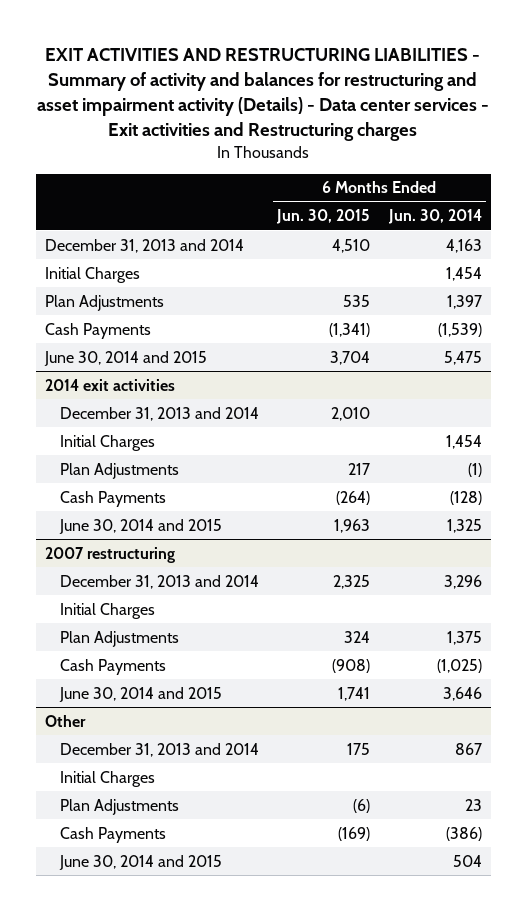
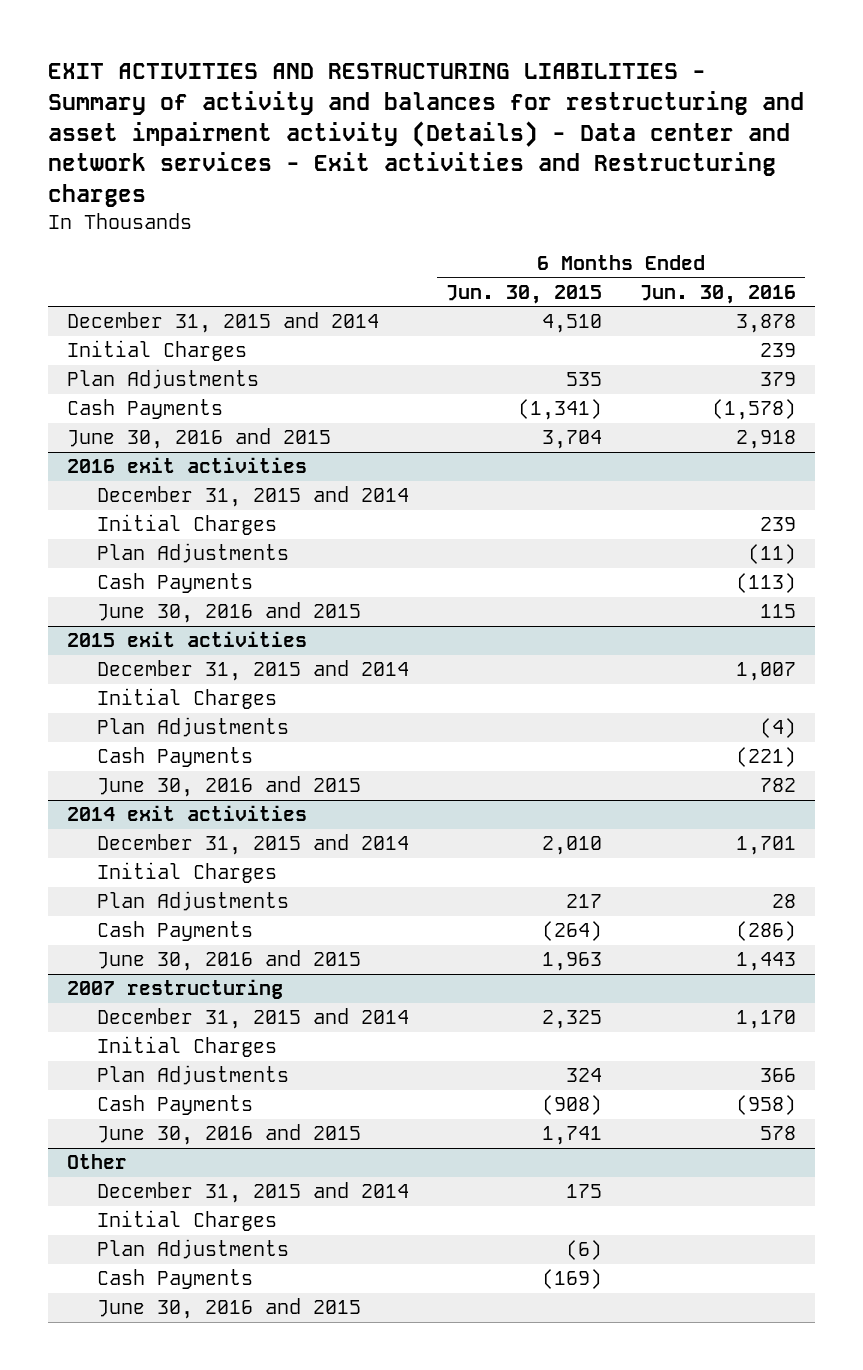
- EXIT ACTIVITIES AND RESTRUCTURING LIABILITIES - Summary of activity and balances for restructuring and asset impairment activity (Details) - Data center services - Exit activities and Restructuring charges
+ EXIT ACTIVITIES AND RESTRUCTURING LIABILITIES - Summary of activity and balances for restructuring and asset impairment activity (Details) - Data center and network services - Exit activities and Restructuring charges
- | 6 Months Ended Jun. 30, 2015 | 6 Months Ended Jun. 30, 2014
+ | 6 Months Ended Jun. 30, 2015 | 6 Months Ended Jun. 30, 2016
- December 31, 2013 and 2014 | 4,510 | 4,163
+ December 31, 2015 and 2014 | 4,510 | 3,878
- June 30, 2014 and 2015 | 3,704 | 5,475
+ June 30, 2016 and 2015 | 3,704 | 2,918
+ 2016 exit activities
+ December 31, 2015 and 2014
+ Initial Charges | | 239
+ Plan Adjustments | | (11)
+ Cash Payments | | (113)
+ June 30, 2016 and 2015 | | 115
+ 2015 exit activities
+ December 31, 2015 and 2014 | | 1,007
+ Initial Charges
+ Plan Adjustments | | (4)
+ Cash Payments | | (221)
+ June 30, 2016 and 2015 | | 782
@ 2014 exit activities
- December 31, 2013 and 2014 | 2,010 |
+ December 31, 2015 and 2014 | 2,010 | 1,701
- June 30, 2014 and 2015 | 1,963 | 1,325
+ June 30, 2016 and 2015 | 1,963 | 1,443
@ 2007 restructuring
- December 31, 2013 and 2014 | 2,325 | 3,296
+ December 31, 2015 and 2014 | 2,325 | 1,170
- June 30, 2014 and 2015 | 1,741 | 3,646
+ June 30, 2016 and 2015 | 1,741 | 578
@ Other
- December 31, 2013 and 2014 | 175 | 867
+ December 31, 2015 and 2014 | 175 |
- June 30, 2014 and 2015 | | 504
+ June 30, 2016 and 2015

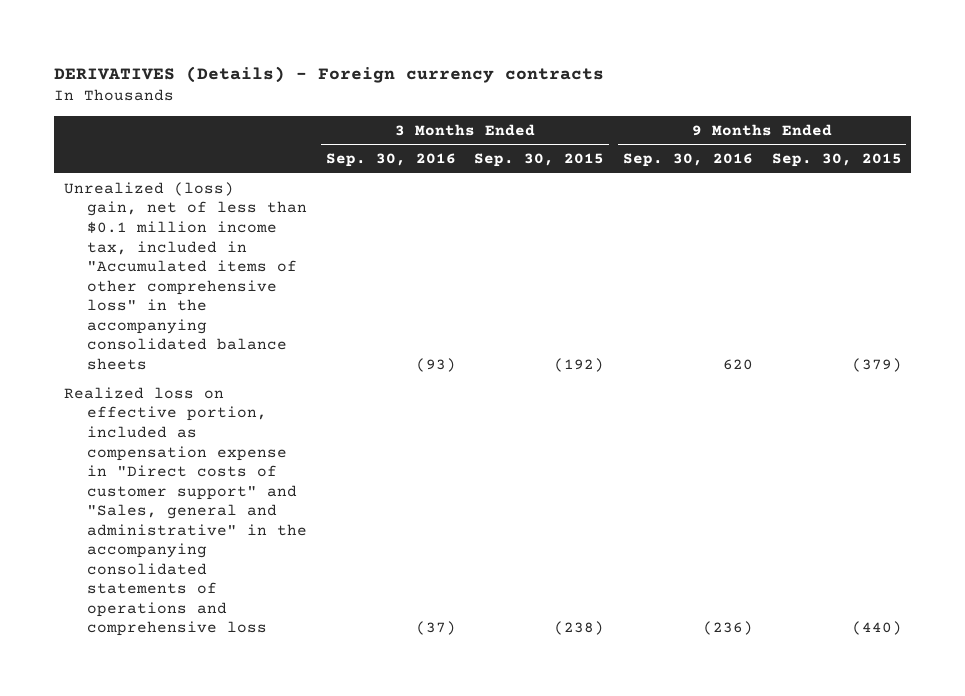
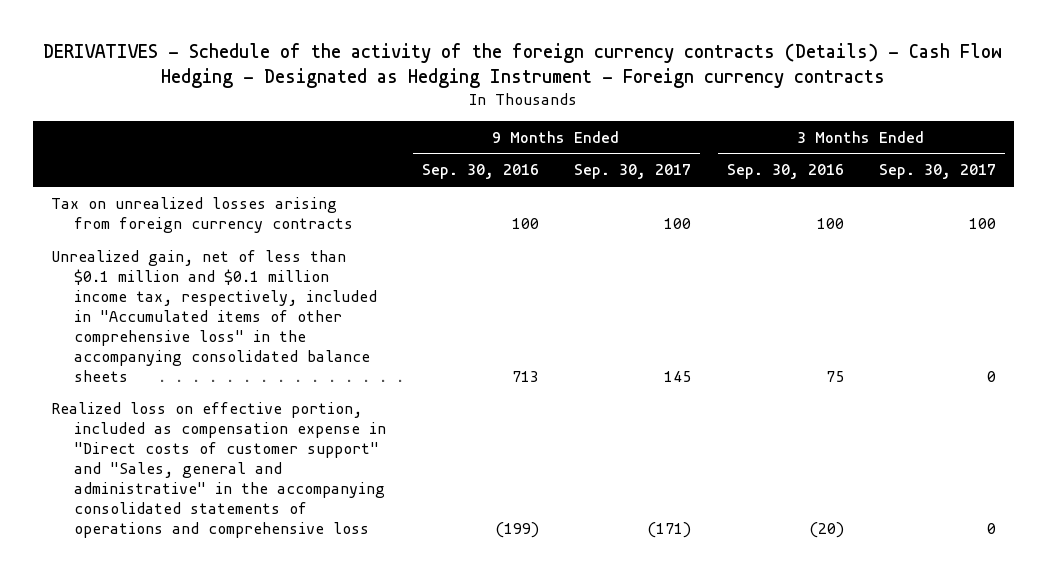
- DERIVATIVES (Details) - Foreign currency contracts
+ DERIVATIVES - Schedule of the activity of the foreign currency contracts (Details) - Cash Flow Hedging - Designated as Hedging Instrument - Foreign currency contracts
- | 3 Months Ended Sep. 30, 2016 | 3 Months Ended Sep. 30, 2015 | 9 Months Ended Sep. 30, 2016 | 9 Months Ended Sep. 30, 2015
+ | 9 Months Ended Sep. 30, 2016 | 9 Months Ended Sep. 30, 2017 | 3 Months Ended Sep. 30, 2016 | 3 Months Ended Sep. 30, 2017
- Unrealized (loss) gain, net of less than $0.1 million income tax, included in "Accumulated items of other comprehensive loss" in the accompanying consolidated balance sheets | (93) | (192) | 620 | (379)
- Realized loss on effective portion, included as compensation expense in "Direct costs of customer support" and "Sales, general and administrative" in the accompanying consolidated statements of operations and comprehensive loss | (37) | (238) | (236) | (440)
+ Tax on unrealized losses arising from foreign currency contracts | 100 | 100 | 100 | 100
+ Unrealized gain, net of less than $0.1 million and $0.1 million income tax, respectively, included in "Accumulated items of other comprehensive loss" in the accompanying consolidated balance sheets | 713 | 145 | 75 | 0
+ Realized loss on effective portion, included as compensation expense in "Direct costs of customer support" and "Sales, general and administrative" in the accompanying consolidated statements of operations and comprehensive loss | (199) | (171) | (20) | 0

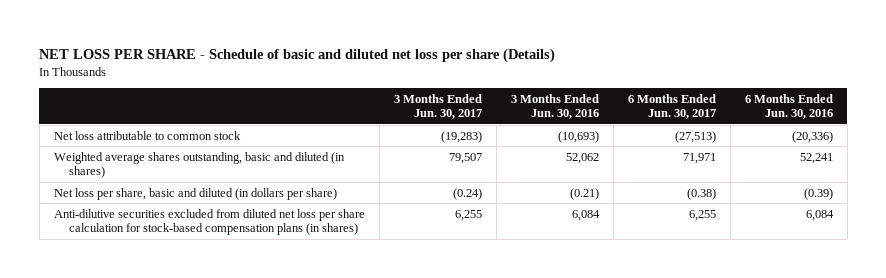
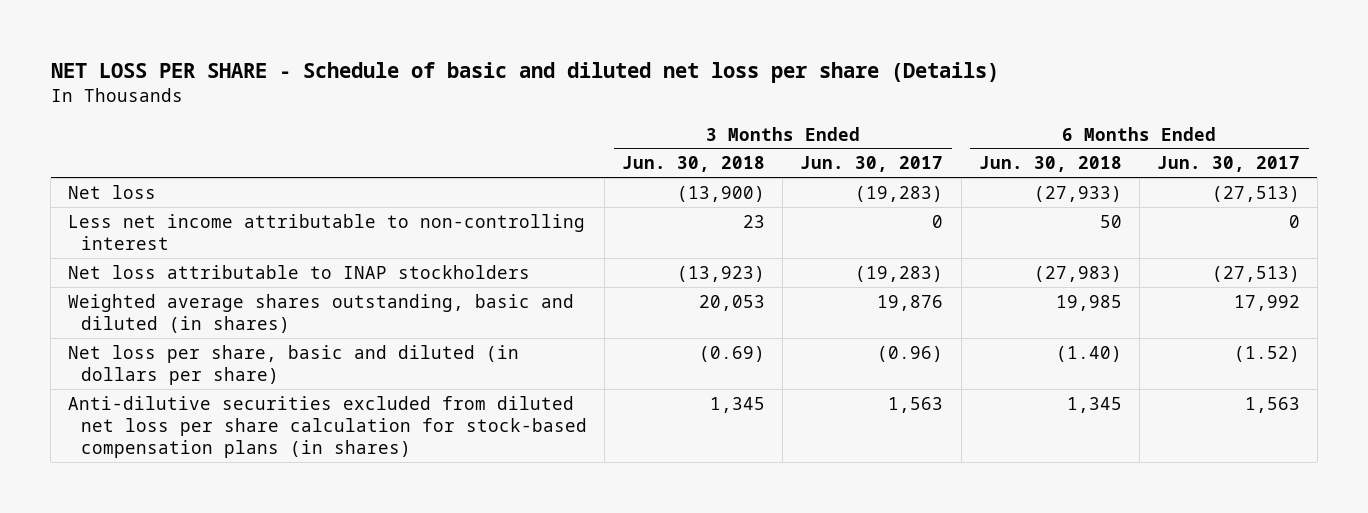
- | 3 Months Ended Jun. 30, 2017 | 3 Months Ended Jun. 30, 2016 | 6 Months Ended Jun. 30, 2017 | 6 Months Ended Jun. 30, 2016
+ | 3 Months Ended Jun. 30, 2018 | 3 Months Ended Jun. 30, 2017 | 6 Months Ended Jun. 30, 2018 | 6 Months Ended Jun. 30, 2017
- Net loss attributable to common stock | (19,283) | (10,693) | (27,513) | (20,336)
- Weighted average shares outstanding, basic and diluted (in shares) | 79,507 | 52,062 | 71,971 | 52,241
- Net loss per share, basic and diluted (in dollars per share) | (0.24) | (0.21) | (0.38) | (0.39)
- Anti-dilutive securities excluded from diluted net loss per share calculation for stock-based compensation plans (in shares) | 6,255 | 6,084 | 6,255 | 6,084
+ Net loss | (13,900) | (19,283) | (27,933) | (27,513)
+ Less net income attributable to non-controlling interest | 23 | 0 | 50 | 0
+ Net loss attributable to INAP stockholders | (13,923) | (19,283) | (27,983) | (27,513)
+ Weighted average shares outstanding, basic and diluted (in shares) | 20,053 | 19,876 | 19,985 | 17,992
+ Net loss per share, basic and diluted (in dollars per share) | (0.69) | (0.96) | (1.40) | (1.52)
+ Anti-dilutive securities excluded from diluted net loss per share calculation for stock-based compensation plans (in shares) | 1,345 | 1,563 | 1,345 | 1,563

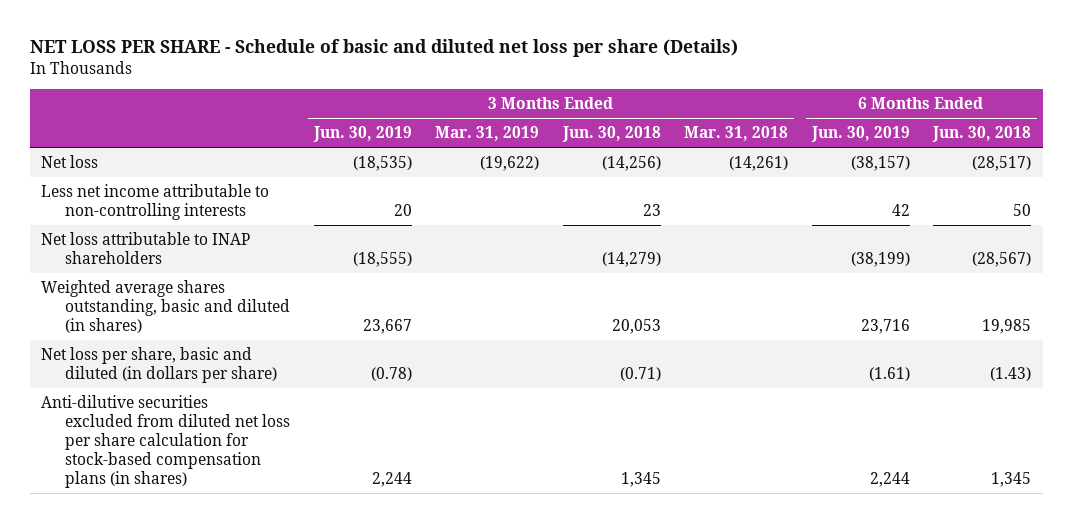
- | 3 Months Ended Jun. 30, 2018 | 3 Months Ended Jun. 30, 2017 | 6 Months Ended Jun. 30, 2018 | 6 Months Ended Jun. 30, 2017
+ | 3 Months Ended Jun. 30, 2019 | 3 Months Ended Mar. 31, 2019 | 3 Months Ended Jun. 30, 2018 | 3 Months Ended Mar. 31, 2018 | 6 Months Ended Jun. 30, 2019 | 6 Months Ended Jun. 30, 2018
- Net loss | (13,900) | (19,283) | (27,933) | (27,513)
- Less net income attributable to non-controlling interest | 23 | 0 | 50 | 0
- Net loss attributable to INAP stockholders | (13,923) | (19,283) | (27,983) | (27,513)
+ Net loss | (18,535) | (19,622) | (14,256) | (14,261) | (38,157) | (28,517)
+ Less net income attributable to non-controlling interests | 20 | | 23 | | 42 | 50
+ Net loss attributable to INAP shareholders | (18,555) | | (14,279) | | (38,199) | (28,567)
- Net loss per share, basic and diluted (in dollars per share) | (0.69) | (0.96) | (1.40) | (1.52)
+ Net loss per share, basic and diluted (in dollars per share) | (0.78) | | (0.71) | | (1.61) | (1.43)

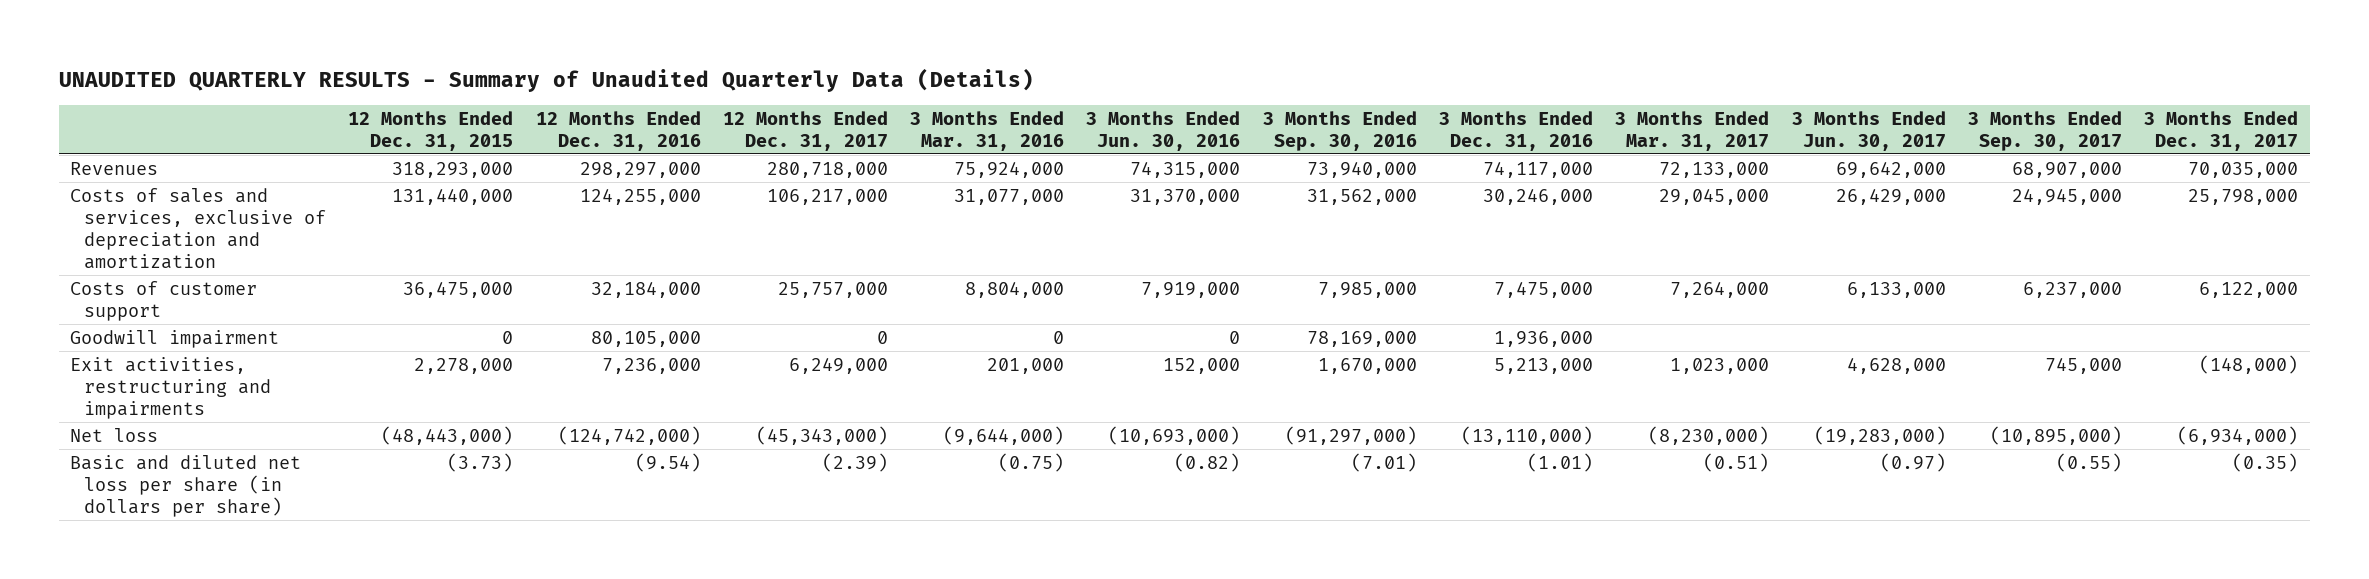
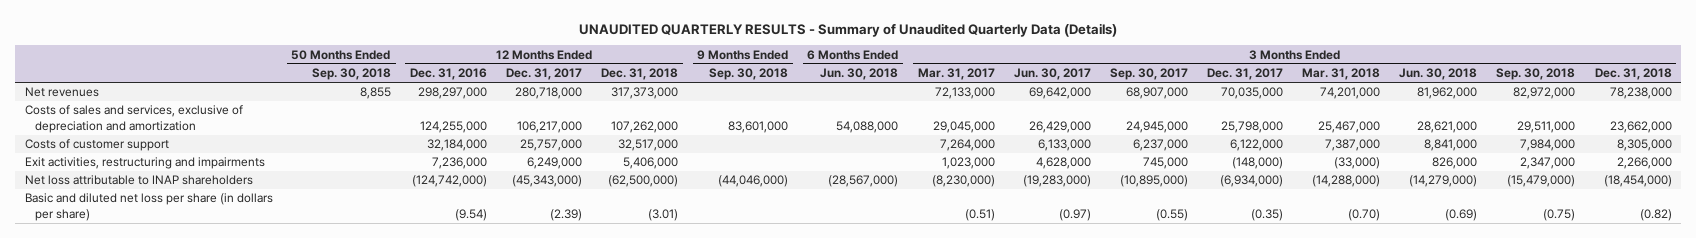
- | 12 Months Ended Dec. 31, 2015 | 12 Months Ended Dec. 31, 2016 | 12 Months Ended Dec. 31, 2017 | 3 Months Ended Mar. 31, 2016 | 3 Months Ended Jun. 30, 2016 | 3 Months Ended Sep. 30, 2016 | 3 Months Ended Dec. 31, 2016 | 3 Months Ended Mar. 31, 2017 | 3 Months Ended Jun. 30, 2017 | 3 Months Ended Sep. 30, 2017 | 3 Months Ended Dec. 31, 2017
+ | 50 Months Ended Sep. 30, 2018 | 12 Months Ended Dec. 31, 2016 | 12 Months Ended Dec. 31, 2017 | 12 Months Ended Dec. 31, 2018 | 9 Months Ended Sep. 30, 2018 | 6 Months Ended Jun. 30, 2018 | 3 Months Ended Mar. 31, 2017 | 3 Months Ended Jun. 30, 2017 | 3 Months Ended Sep. 30, 2017 | 3 Months Ended Dec. 31, 2017 | 3 Months Ended Mar. 31, 2018 | 3 Months Ended Jun. 30, 2018 | 3 Months Ended Sep. 30, 2018 | 3 Months Ended Dec. 31, 2018
- Revenues | 318,293,000 | 298,297,000 | 280,718,000 | 75,924,000 | 74,315,000 | 73,940,000 | 74,117,000 | 72,133,000 | 69,642,000 | 68,907,000 | 70,035,000
+ Net revenues | 8,855 | 298,297,000 | 280,718,000 | 317,373,000 | | | 72,133,000 | 69,642,000 | 68,907,000 | 70,035,000 | 74,201,000 | 81,962,000 | 82,972,000 | 78,238,000
- Goodwill impairment | 0 | 80,105,000 | 0 | 0 | 0 | 78,169,000 | 1,936,000 | | | |
- Net loss | (48,443,000) | (124,742,000) | (45,343,000) | (9,644,000) | (10,693,000) | (91,297,000) | (13,110,000) | (8,230,000) | (19,283,000) | (10,895,000) | (6,934,000)
+ Net loss attributable to INAP shareholders | | (124,742,000) | (45,343,000) | (62,500,000) | (44,046,000) | (28,567,000) | (8,230,000) | (19,283,000) | (10,895,000) | (6,934,000) | (14,288,000) | (14,279,000) | (15,479,000) | (18,454,000)

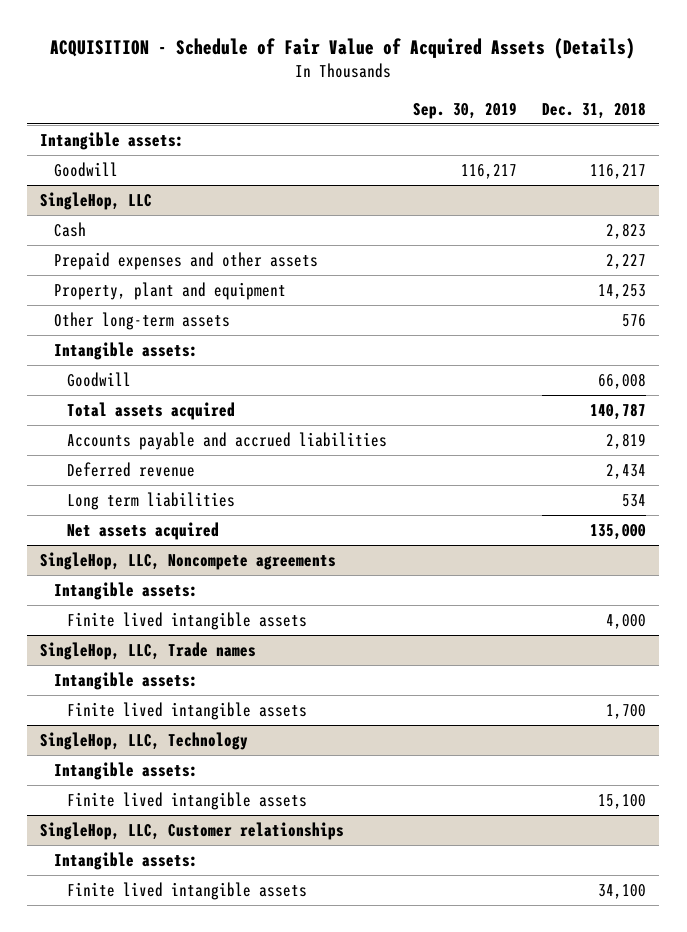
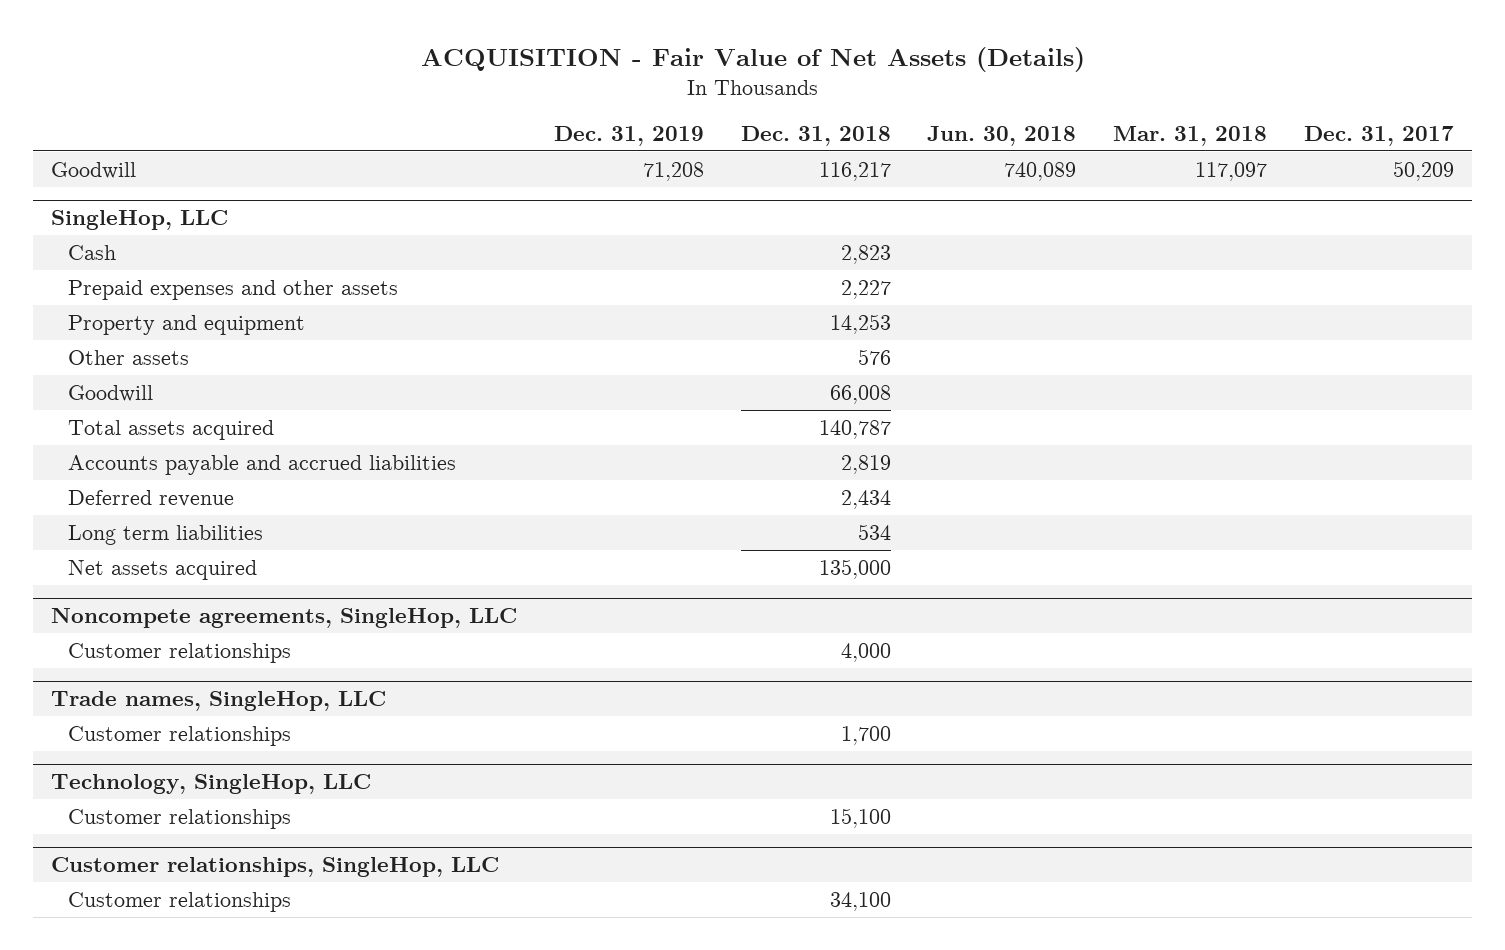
- ACQUISITION - Schedule of Fair Value of Acquired Assets (Details)
+ ACQUISITION - Fair Value of Net Assets (Details)
- | Sep. 30, 2019 | Dec. 31, 2018
+ | Dec. 31, 2019 | Dec. 31, 2018 | Jun. 30, 2018 | Mar. 31, 2018 | Dec. 31, 2017
- Intangible assets:
@ SingleHop, LLC
- Property, plant and equipment | | 14,253
- Other long-term assets | | 576
- Intangible assets:
+ Property and equipment | | 14,253 | | |
+ Other assets | | 576 | | |
- SingleHop, LLC, Noncompete agreements
- Intangible assets:
- Finite lived intangible assets | | 4,000
- SingleHop, LLC, Trade names
- Intangible assets:
- Finite lived intangible assets | | 1,700
- SingleHop, LLC, Technology
- Intangible assets:
- Finite lived intangible assets | | 15,100
- SingleHop, LLC, Customer relationships
- Intangible assets:
- Finite lived intangible assets | | 34,100
+ Noncompete agreements, SingleHop, LLC
+ Customer relationships | | 4,000 | | |
+ Trade names, SingleHop, LLC
+ Customer relationships | | 1,700 | | |
+ Technology, SingleHop, LLC
+ Customer relationships | | 15,100 | | |
+ Customer relationships, SingleHop, LLC
+ Customer relationships | | 34,100 | | |

